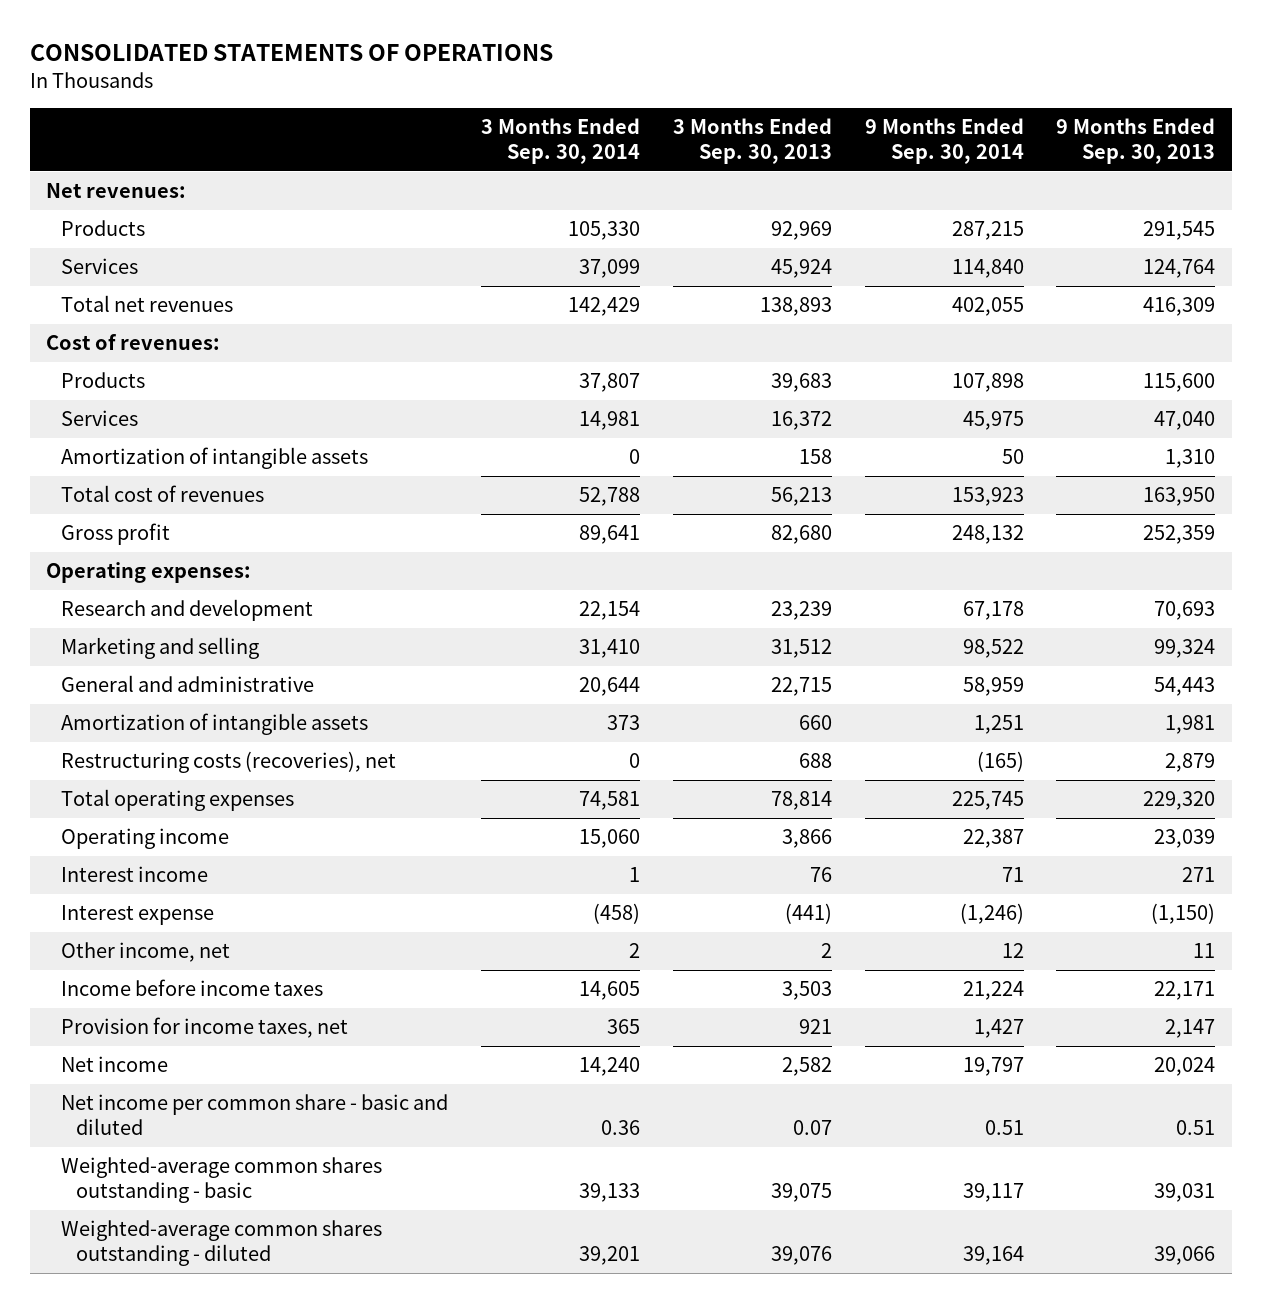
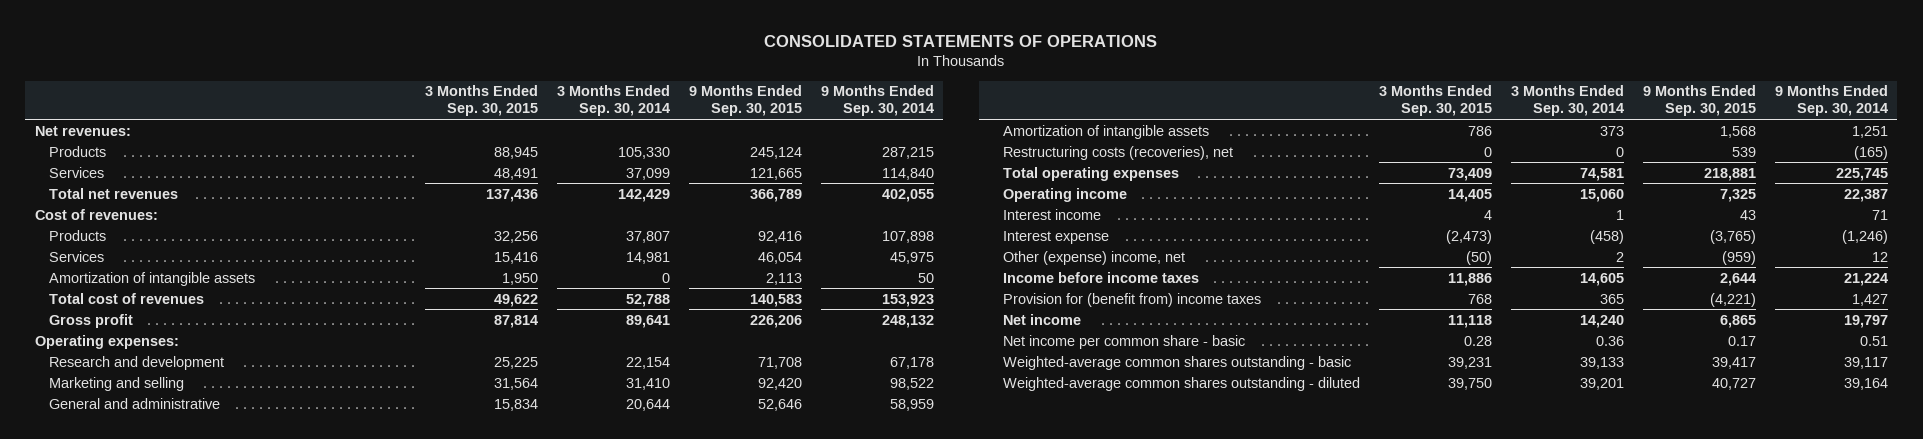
- | 3 Months Ended Sep. 30, 2014 | 3 Months Ended Sep. 30, 2013 | 9 Months Ended Sep. 30, 2014 | 9 Months Ended Sep. 30, 2013
+ | 3 Months Ended Sep. 30, 2015 | 3 Months Ended Sep. 30, 2014 | 9 Months Ended Sep. 30, 2015 | 9 Months Ended Sep. 30, 2014
- Other income, net | 2 | 2 | 12 | 11
+ Other (expense) income, net | (50) | 2 | (959) | 12
- Provision for income taxes, net | 365 | 921 | 1,427 | 2,147
+ Provision for (benefit from) income taxes | 768 | 365 | (4,221) | 1,427
- Net income per common share - basic and diluted | 0.36 | 0.07 | 0.51 | 0.51
+ Net income per common share - basic | 0.28 | 0.36 | 0.17 | 0.51

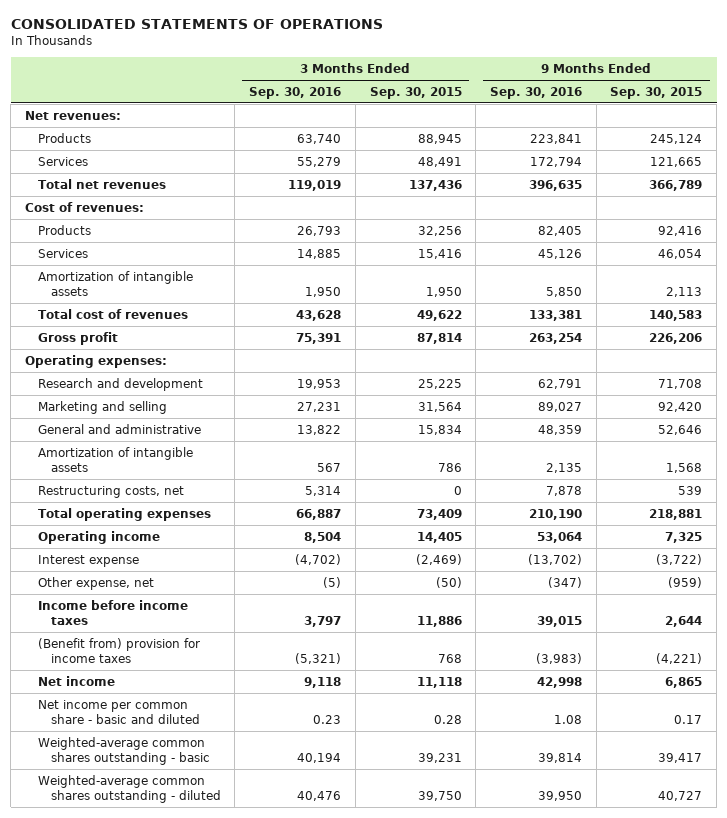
- | 3 Months Ended Sep. 30, 2015 | 3 Months Ended Sep. 30, 2014 | 9 Months Ended Sep. 30, 2015 | 9 Months Ended Sep. 30, 2014
+ | 3 Months Ended Sep. 30, 2016 | 3 Months Ended Sep. 30, 2015 | 9 Months Ended Sep. 30, 2016 | 9 Months Ended Sep. 30, 2015
- Restructuring costs (recoveries), net | 0 | 0 | 539 | (165)
+ Restructuring costs, net | 5,314 | 0 | 7,878 | 539
- Interest income | 4 | 1 | 43 | 71
- Interest expense | (2,473) | (458) | (3,765) | (1,246)
- Other (expense) income, net | (50) | 2 | (959) | 12
+ Interest expense | (4,702) | (2,469) | (13,702) | (3,722)
+ Other expense, net | (5) | (50) | (347) | (959)
- Provision for (benefit from) income taxes | 768 | 365 | (4,221) | 1,427
+ (Benefit from) provision for income taxes | (5,321) | 768 | (3,983) | (4,221)
- Net income per common share - basic | 0.28 | 0.36 | 0.17 | 0.51
+ Net income per common share - basic and diluted | 0.23 | 0.28 | 1.08 | 0.17

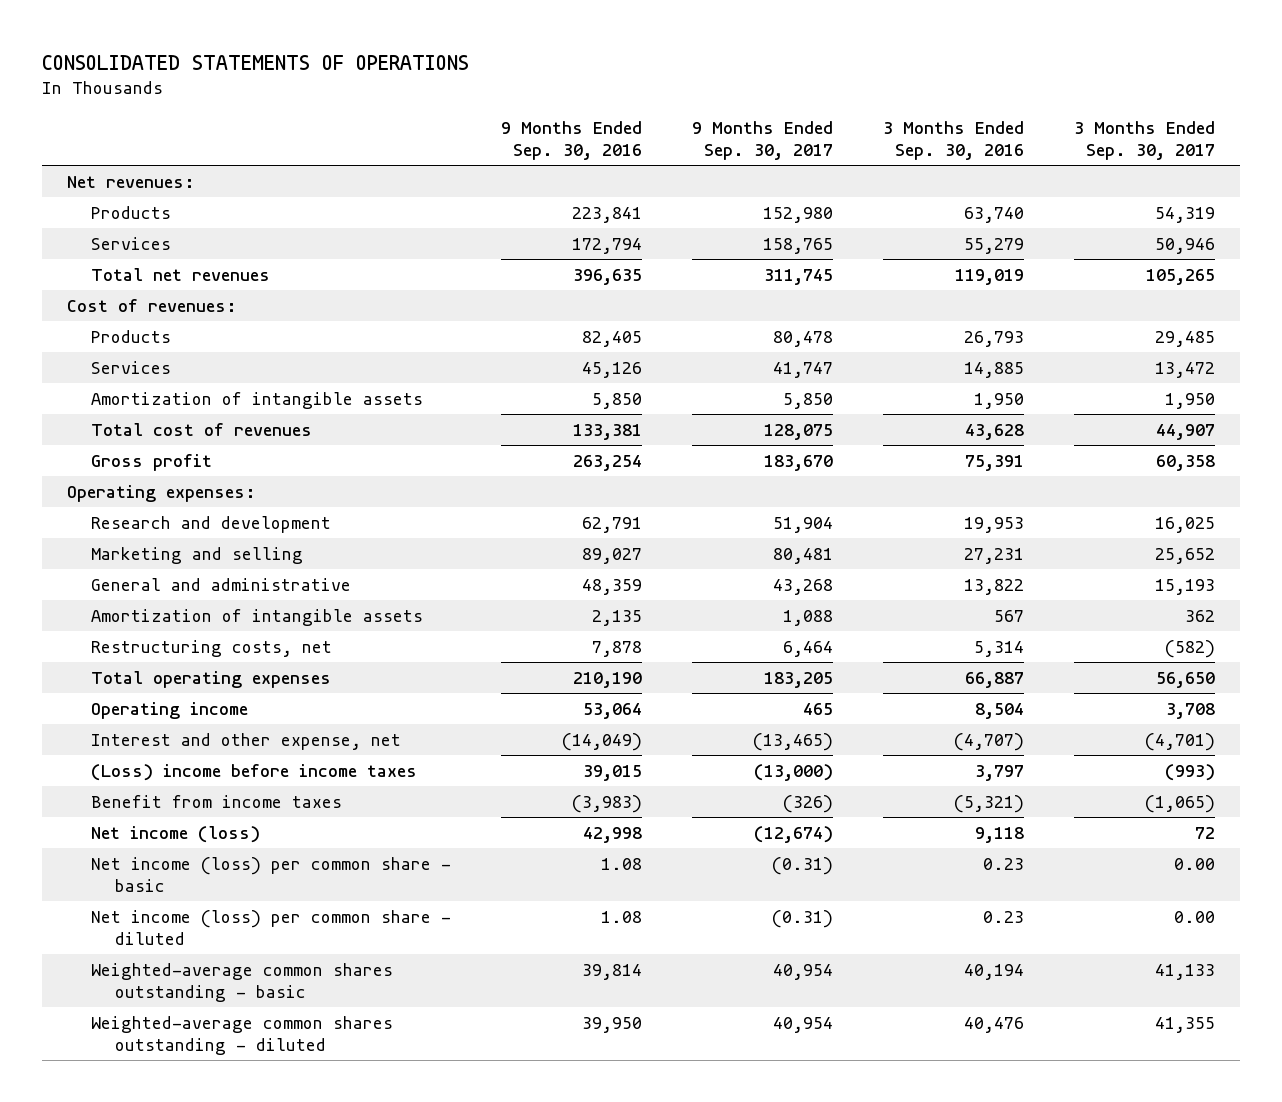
- | 3 Months Ended Sep. 30, 2016 | 3 Months Ended Sep. 30, 2015 | 9 Months Ended Sep. 30, 2016 | 9 Months Ended Sep. 30, 2015
+ | 9 Months Ended Sep. 30, 2016 | 9 Months Ended Sep. 30, 2017 | 3 Months Ended Sep. 30, 2016 | 3 Months Ended Sep. 30, 2017
- Interest expense | (4,702) | (2,469) | (13,702) | (3,722)
- Other expense, net | (5) | (50) | (347) | (959)
- Income before income taxes | 3,797 | 11,886 | 39,015 | 2,644
- (Benefit from) provision for income taxes | (5,321) | 768 | (3,983) | (4,221)
- Net income | 9,118 | 11,118 | 42,998 | 6,865
- Net income per common share - basic and diluted | 0.23 | 0.28 | 1.08 | 0.17
+ Interest and other expense, net | (14,049) | (13,465) | (4,707) | (4,701)
+ (Loss) income before income taxes | 39,015 | (13,000) | 3,797 | (993)
+ Benefit from income taxes | (3,983) | (326) | (5,321) | (1,065)
+ Net income (loss) | 42,998 | (12,674) | 9,118 | 72
+ Net income (loss) per common share - basic | 1.08 | (0.31) | 0.23 | 0.00
+ Net income (loss) per common share - diluted | 1.08 | (0.31) | 0.23 | 0.00

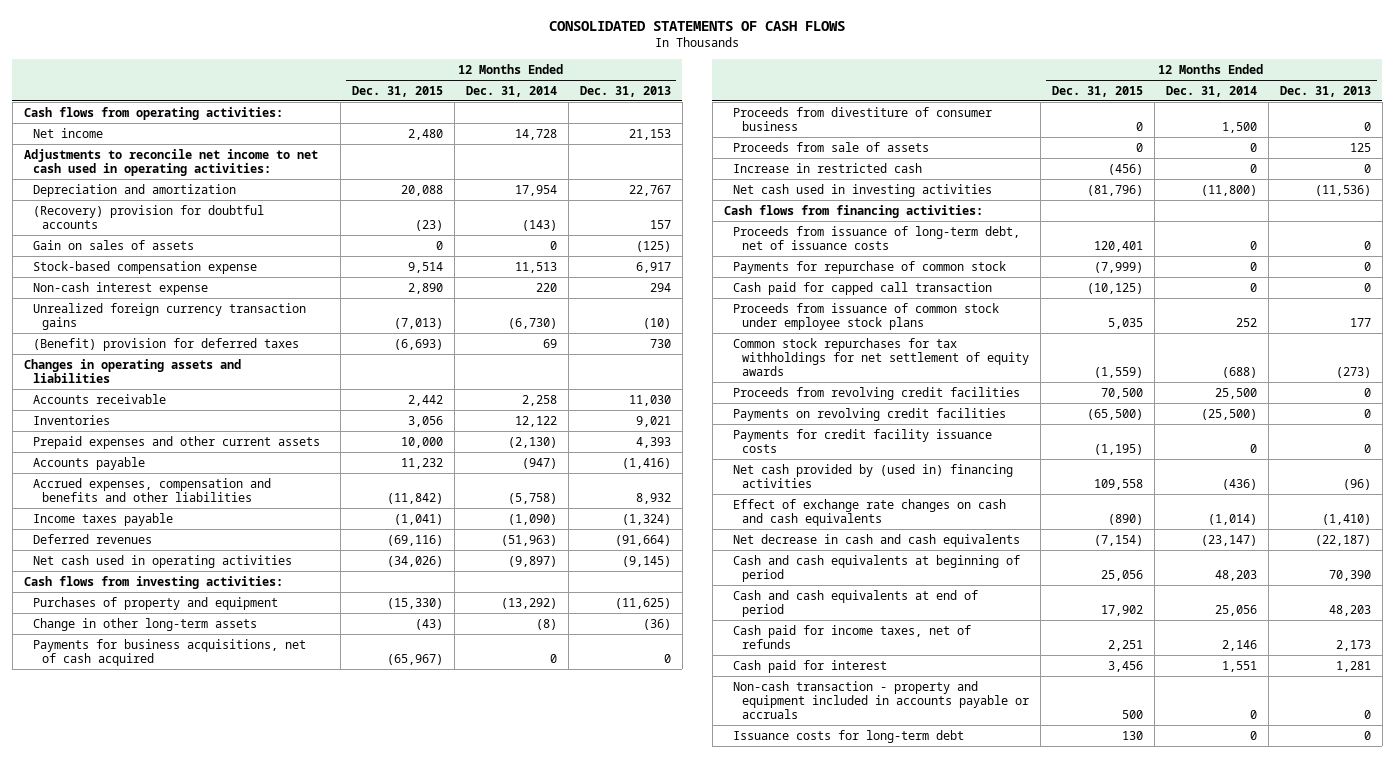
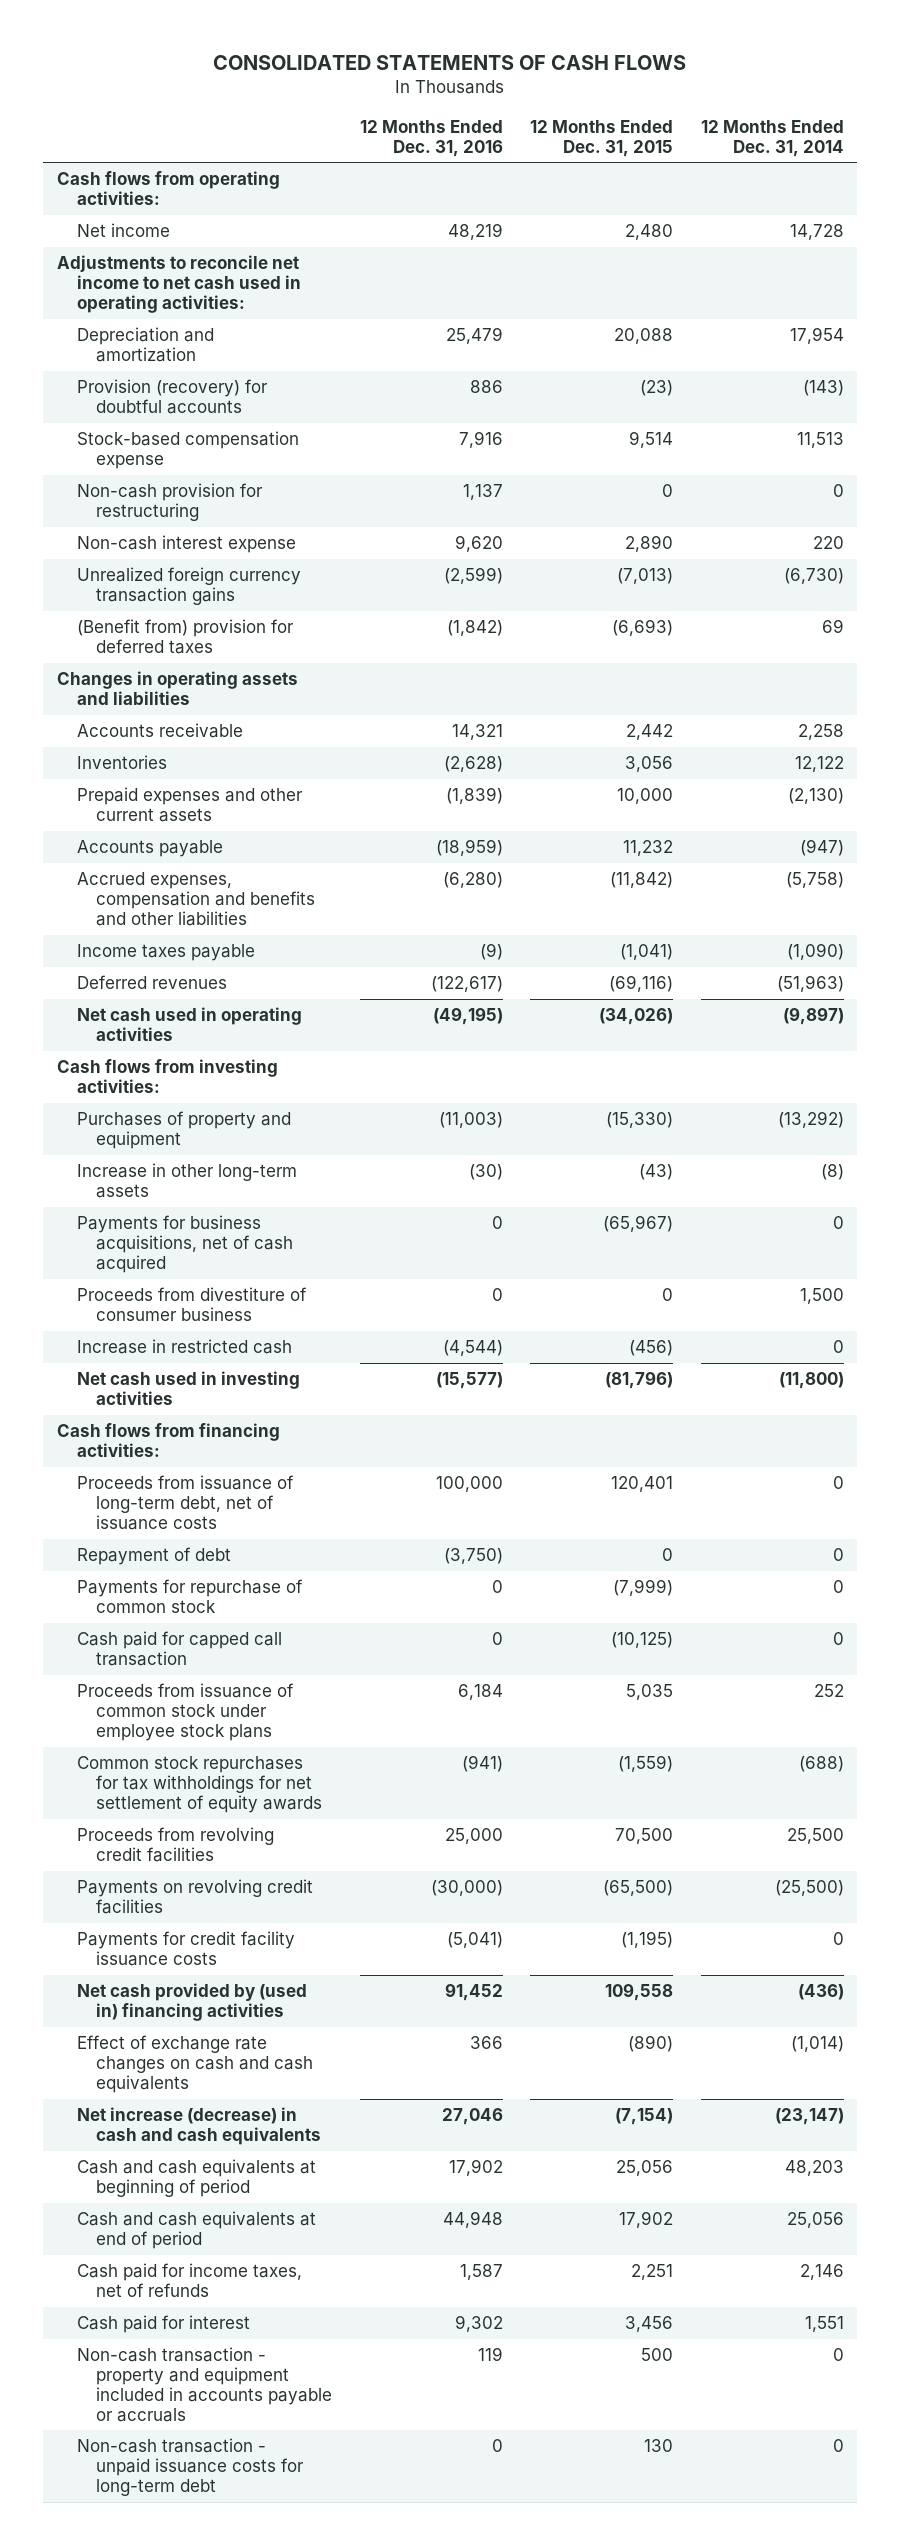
- | 12 Months Ended Dec. 31, 2015 | 12 Months Ended Dec. 31, 2014 | 12 Months Ended Dec. 31, 2013
+ | 12 Months Ended Dec. 31, 2016 | 12 Months Ended Dec. 31, 2015 | 12 Months Ended Dec. 31, 2014
- (Recovery) provision for doubtful accounts | (23) | (143) | 157
- Gain on sales of assets | 0 | 0 | (125)
+ Provision (recovery) for doubtful accounts | 886 | (23) | (143)
+ Non-cash provision for restructuring | 1,137 | 0 | 0
- (Benefit) provision for deferred taxes | (6,693) | 69 | 730
+ (Benefit from) provision for deferred taxes | (1,842) | (6,693) | 69
- Change in other long-term assets | (43) | (8) | (36)
+ Increase in other long-term assets | (30) | (43) | (8)
- Proceeds from sale of assets | 0 | 0 | 125
+ Repayment of debt | (3,750) | 0 | 0
- Net decrease in cash and cash equivalents | (7,154) | (23,147) | (22,187)
+ Net increase (decrease) in cash and cash equivalents | 27,046 | (7,154) | (23,147)
- Issuance costs for long-term debt | 130 | 0 | 0
+ Non-cash transaction - unpaid issuance costs for long-term debt | 0 | 130 | 0

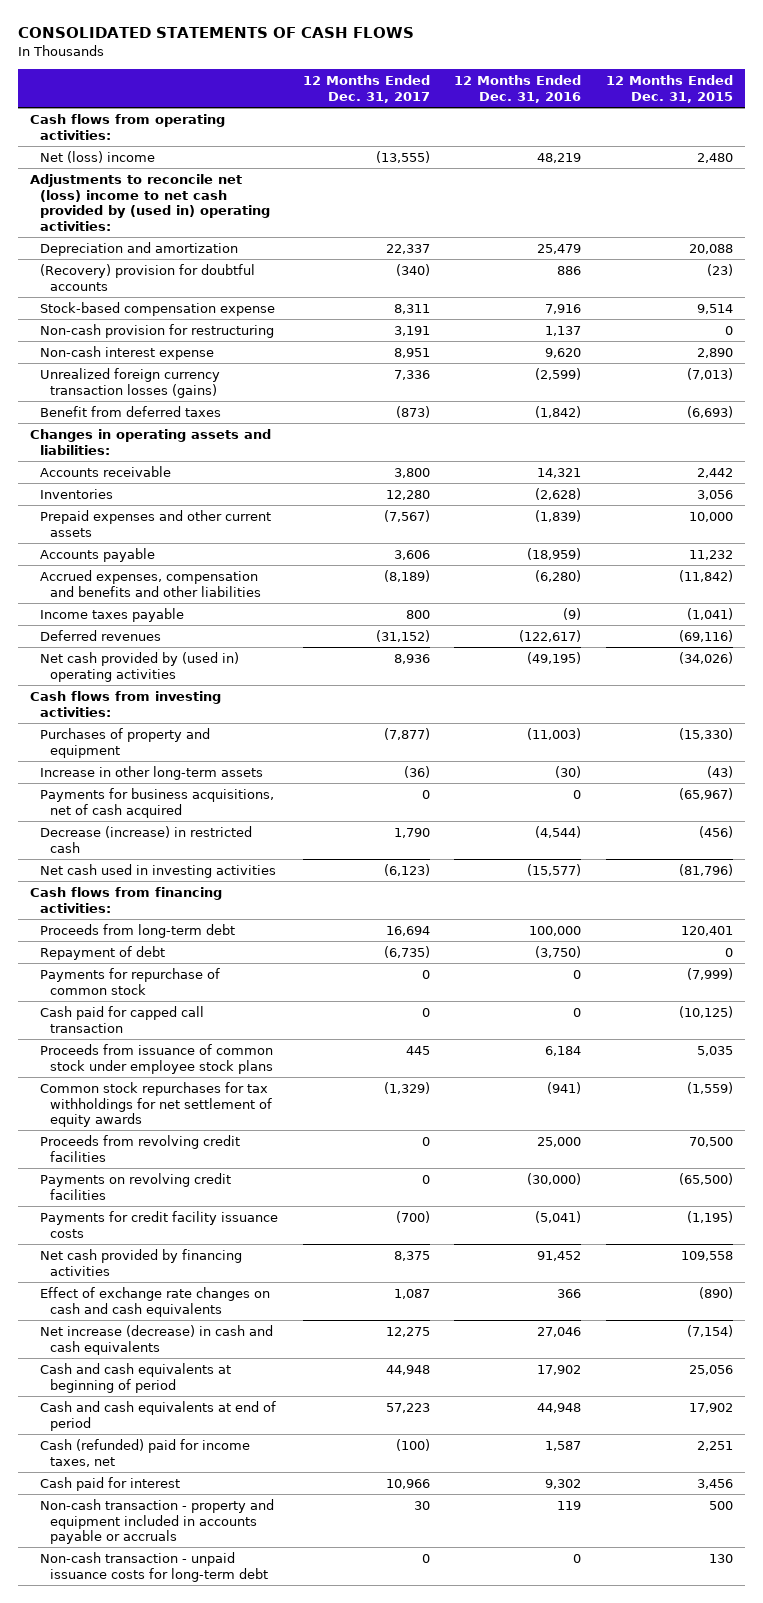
- | 12 Months Ended Dec. 31, 2016 | 12 Months Ended Dec. 31, 2015 | 12 Months Ended Dec. 31, 2014
+ | 12 Months Ended Dec. 31, 2017 | 12 Months Ended Dec. 31, 2016 | 12 Months Ended Dec. 31, 2015
- Net income | 48,219 | 2,480 | 14,728
- Adjustments to reconcile net income to net cash used in operating activities:
+ Net (loss) income | (13,555) | 48,219 | 2,480
+ Adjustments to reconcile net (loss) income to net cash provided by (used in) operating activities:
- Provision (recovery) for doubtful accounts | 886 | (23) | (143)
+ (Recovery) provision for doubtful accounts | (340) | 886 | (23)
- Unrealized foreign currency transaction gains | (2,599) | (7,013) | (6,730)
- (Benefit from) provision for deferred taxes | (1,842) | (6,693) | 69
- Changes in operating assets and liabilities
+ Unrealized foreign currency transaction losses (gains) | 7,336 | (2,599) | (7,013)
+ Benefit from deferred taxes | (873) | (1,842) | (6,693)
+ Changes in operating assets and liabilities:
- Net cash used in operating activities | (49,195) | (34,026) | (9,897)
+ Net cash provided by (used in) operating activities | 8,936 | (49,195) | (34,026)
- Proceeds from divestiture of consumer business | 0 | 0 | 1,500
- Increase in restricted cash | (4,544) | (456) | 0
+ Decrease (increase) in restricted cash | 1,790 | (4,544) | (456)
- Proceeds from issuance of long-term debt, net of issuance costs | 100,000 | 120,401 | 0
+ Proceeds from long-term debt | 16,694 | 100,000 | 120,401
- Net cash provided by (used in) financing activities | 91,452 | 109,558 | (436)
+ Net cash provided by financing activities | 8,375 | 91,452 | 109,558
- Cash paid for income taxes, net of refunds | 1,587 | 2,251 | 2,146
+ Cash (refunded) paid for income taxes, net | (100) | 1,587 | 2,251

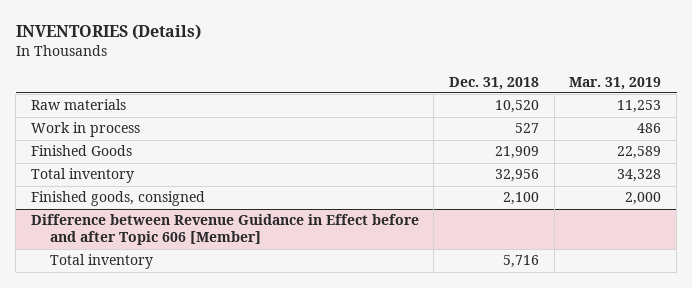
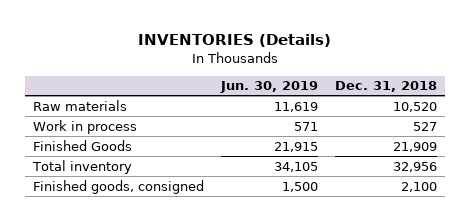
- | Dec. 31, 2018 | Mar. 31, 2019
+ | Jun. 30, 2019 | Dec. 31, 2018
- Difference between Revenue Guidance in Effect before and after Topic 606 [Member]
- Total inventory | 5,716 |

